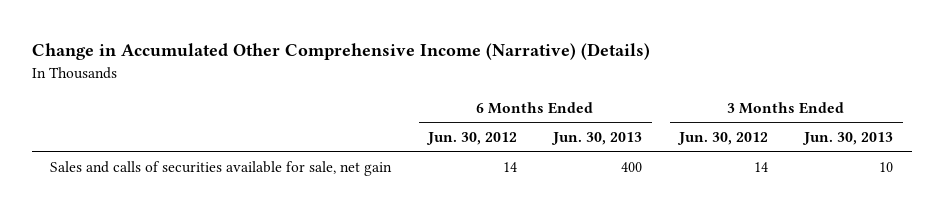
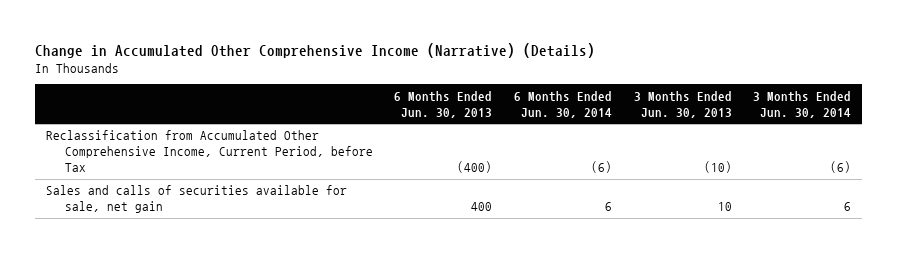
- | 6 Months Ended Jun. 30, 2012 | 6 Months Ended Jun. 30, 2013 | 3 Months Ended Jun. 30, 2012 | 3 Months Ended Jun. 30, 2013
+ | 6 Months Ended Jun. 30, 2013 | 6 Months Ended Jun. 30, 2014 | 3 Months Ended Jun. 30, 2013 | 3 Months Ended Jun. 30, 2014
+ Reclassification from Accumulated Other Comprehensive Income, Current Period, before Tax | (400) | (6) | (10) | (6)

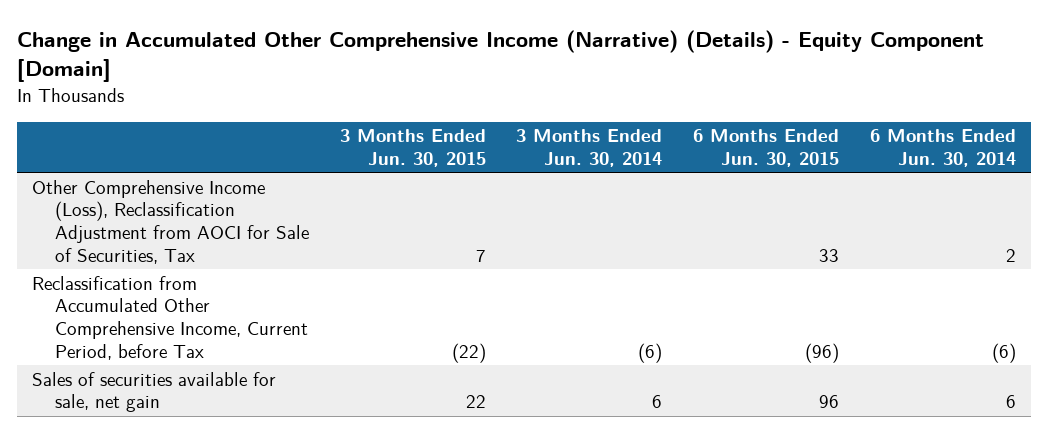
- Change in Accumulated Other Comprehensive Income (Narrative) (Details)
+ Change in Accumulated Other Comprehensive Income (Narrative) (Details) - Equity Component [Domain]
- | 6 Months Ended Jun. 30, 2013 | 6 Months Ended Jun. 30, 2014 | 3 Months Ended Jun. 30, 2013 | 3 Months Ended Jun. 30, 2014
+ | 3 Months Ended Jun. 30, 2015 | 3 Months Ended Jun. 30, 2014 | 6 Months Ended Jun. 30, 2015 | 6 Months Ended Jun. 30, 2014
+ Other Comprehensive Income (Loss), Reclassification Adjustment from AOCI for Sale of Securities, Tax | 7 | | 33 | 2
- Sales and calls of securities available for sale, net gain | 400 | 6 | 10 | 6
+ Sales of securities available for sale, net gain | 22 | 6 | 96 | 6

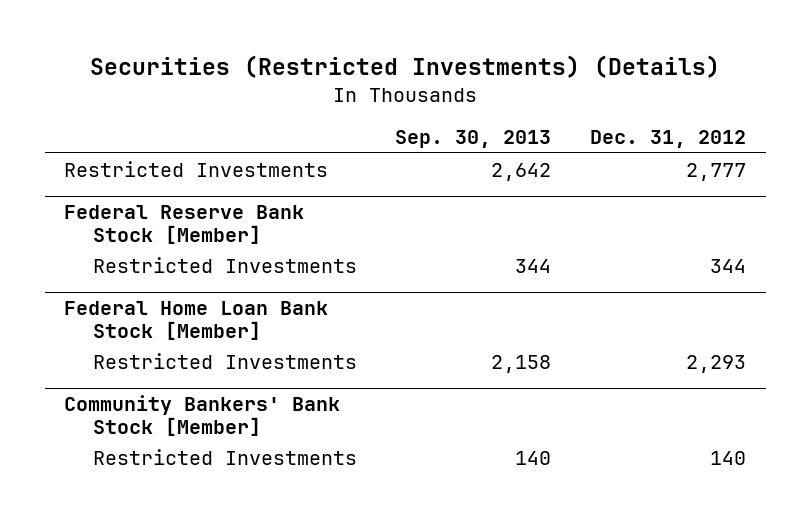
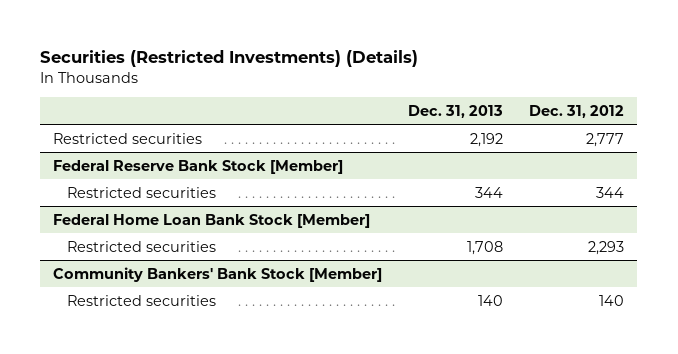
- | Sep. 30, 2013 | Dec. 31, 2012
+ | Dec. 31, 2013 | Dec. 31, 2012
- Restricted Investments | 2,642 | 2,777
+ Restricted securities | 2,192 | 2,777
@ Federal Reserve Bank Stock [Member]
- Restricted Investments | 344 | 344
+ Restricted securities | 344 | 344
@ Federal Home Loan Bank Stock [Member]
- Restricted Investments | 2,158 | 2,293
+ Restricted securities | 1,708 | 2,293
@ Community Bankers' Bank Stock [Member]
- Restricted Investments | 140 | 140
+ Restricted securities | 140 | 140

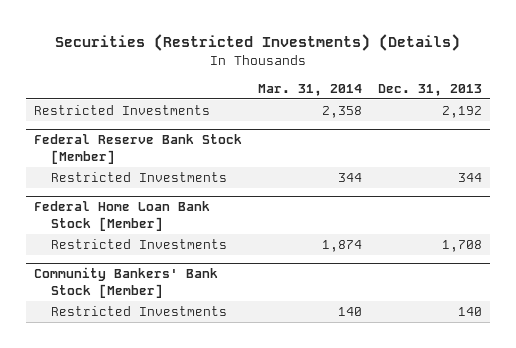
- | Dec. 31, 2013 | Dec. 31, 2012
+ | Mar. 31, 2014 | Dec. 31, 2013
- Restricted securities | 2,192 | 2,777
+ Restricted Investments | 2,358 | 2,192
@ Federal Reserve Bank Stock [Member]
- Restricted securities | 344 | 344
+ Restricted Investments | 344 | 344
@ Federal Home Loan Bank Stock [Member]
- Restricted securities | 1,708 | 2,293
+ Restricted Investments | 1,874 | 1,708
@ Community Bankers' Bank Stock [Member]
- Restricted securities | 140 | 140
+ Restricted Investments | 140 | 140

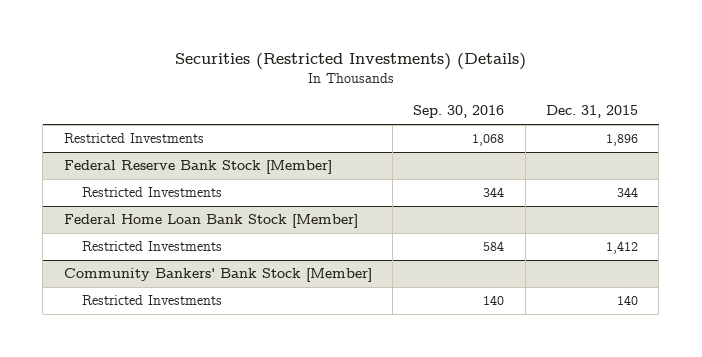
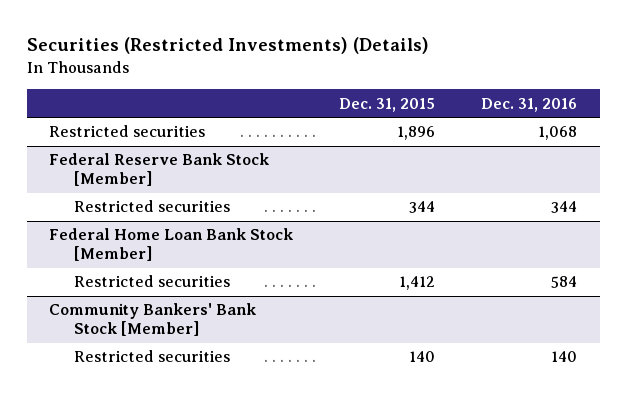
- | Sep. 30, 2016 | Dec. 31, 2015
+ | Dec. 31, 2015 | Dec. 31, 2016
- Restricted Investments | 1,068 | 1,896
+ Restricted securities | 1,896 | 1,068
@ Federal Reserve Bank Stock [Member]
- Restricted Investments | 344 | 344
+ Restricted securities | 344 | 344
@ Federal Home Loan Bank Stock [Member]
- Restricted Investments | 584 | 1,412
+ Restricted securities | 1,412 | 584
@ Community Bankers' Bank Stock [Member]
- Restricted Investments | 140 | 140
+ Restricted securities | 140 | 140

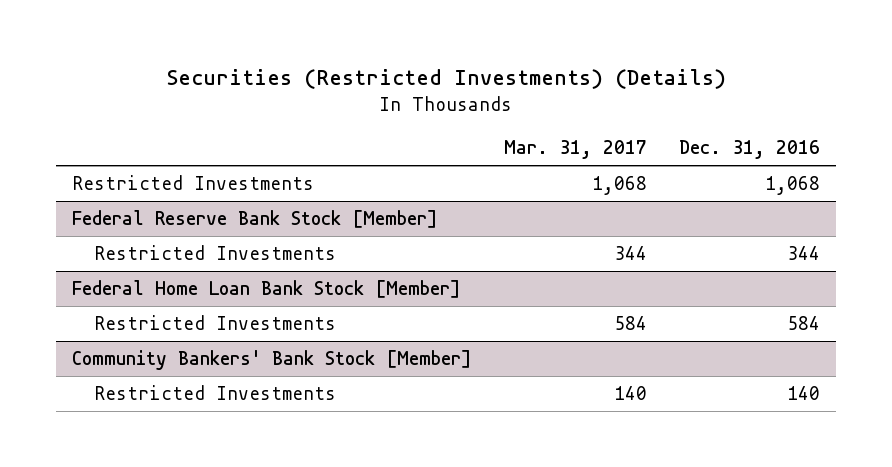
- | Dec. 31, 2015 | Dec. 31, 2016
+ | Mar. 31, 2017 | Dec. 31, 2016
- Restricted securities | 1,896 | 1,068
+ Restricted Investments | 1,068 | 1,068
@ Federal Reserve Bank Stock [Member]
- Restricted securities | 344 | 344
+ Restricted Investments | 344 | 344
@ Federal Home Loan Bank Stock [Member]
- Restricted securities | 1,412 | 584
+ Restricted Investments | 584 | 584
@ Community Bankers' Bank Stock [Member]
- Restricted securities | 140 | 140
+ Restricted Investments | 140 | 140

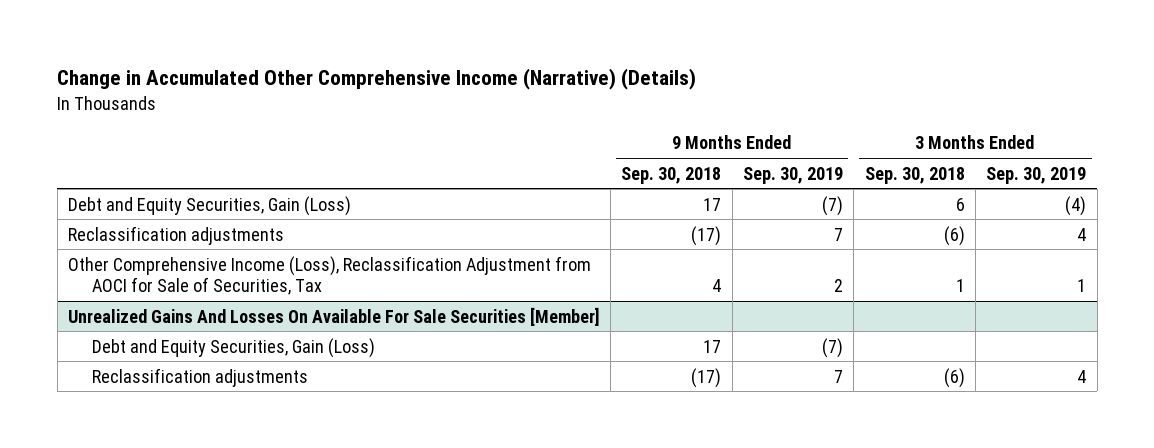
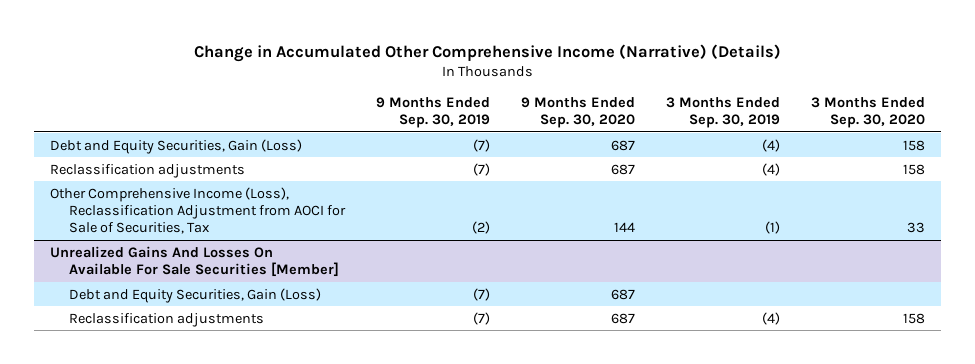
- | 9 Months Ended Sep. 30, 2018 | 9 Months Ended Sep. 30, 2019 | 3 Months Ended Sep. 30, 2018 | 3 Months Ended Sep. 30, 2019
+ | 9 Months Ended Sep. 30, 2019 | 9 Months Ended Sep. 30, 2020 | 3 Months Ended Sep. 30, 2019 | 3 Months Ended Sep. 30, 2020
- Reclassification adjustments | (17) | 7 | (6) | 4
- Other Comprehensive Income (Loss), Reclassification Adjustment from AOCI for Sale of Securities, Tax | 4 | 2 | 1 | 1
+ Reclassification adjustments | (7) | 687 | (4) | 158
+ Other Comprehensive Income (Loss), Reclassification Adjustment from AOCI for Sale of Securities, Tax | (2) | 144 | (1) | 33
@ Unrealized Gains And Losses On Available For Sale Securities [Member]
- Reclassification adjustments | (17) | 7 | (6) | 4
+ Reclassification adjustments | (7) | 687 | (4) | 158

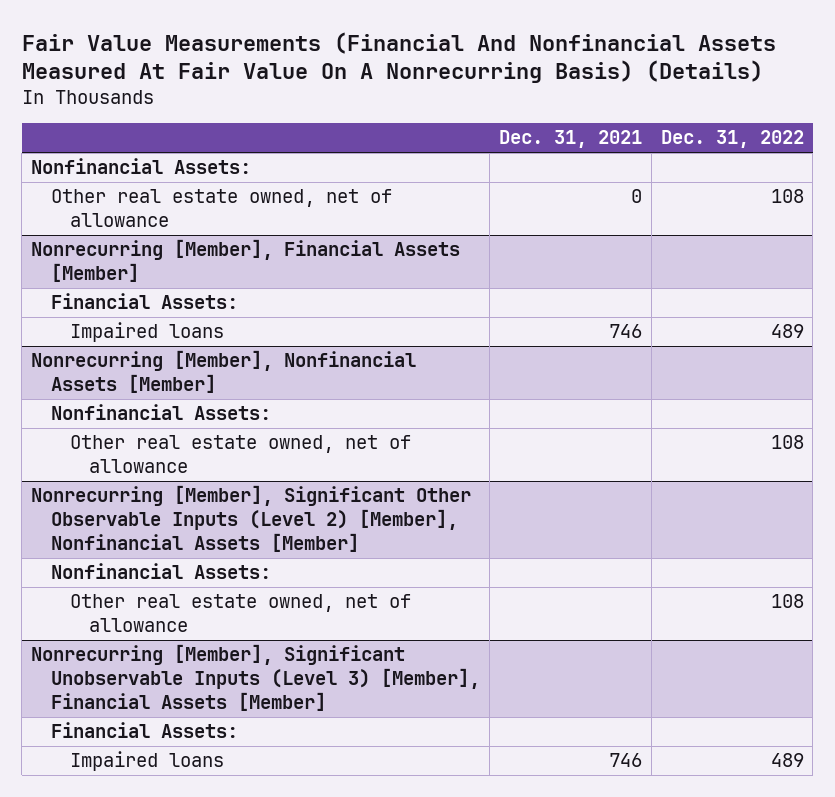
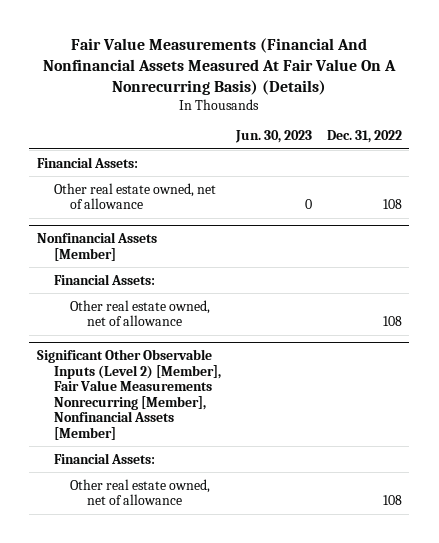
- | Dec. 31, 2021 | Dec. 31, 2022
+ | Jun. 30, 2023 | Dec. 31, 2022
- Nonfinancial Assets:
- Other real estate owned, net of allowance | 0 | 108
- Nonrecurring [Member], Financial Assets [Member]
- Impaired loans | 746 | 489
- Nonrecurring [Member], Nonfinancial Assets [Member]
- Nonfinancial Assets:
- Nonrecurring [Member], Significant Other Observable Inputs (Level 2) [Member], Nonfinancial Assets [Member]
- Nonfinancial Assets:
+ Nonfinancial Assets [Member]
+ Financial Assets:
- Nonrecurring [Member], Significant Unobservable Inputs (Level 3) [Member], Financial Assets [Member]
+ Significant Other Observable Inputs (Level 2) [Member], Fair Value Measurements Nonrecurring [Member], Nonfinancial Assets [Member]
- Impaired loans | 746 | 489
+ Other real estate owned, net of allowance | | 108

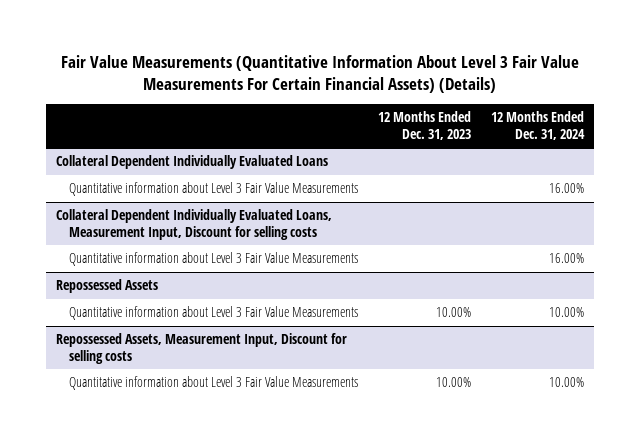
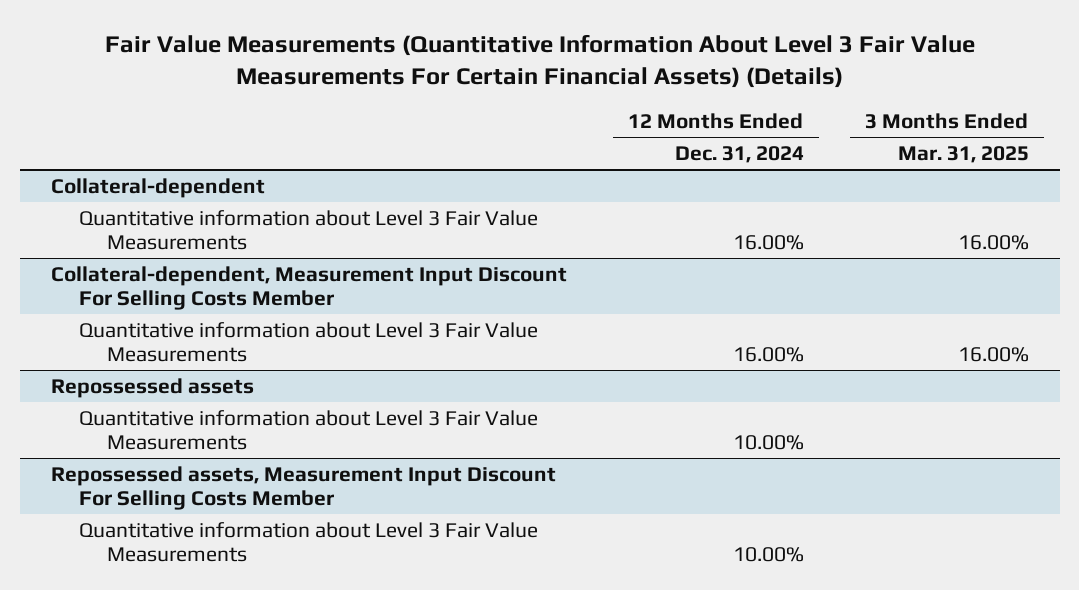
- | 12 Months Ended Dec. 31, 2023 | 12 Months Ended Dec. 31, 2024
+ | 12 Months Ended Dec. 31, 2024 | 3 Months Ended Mar. 31, 2025
- Collateral Dependent Individually Evaluated Loans
+ Collateral-dependent
- Collateral Dependent Individually Evaluated Loans, Measurement Input, Discount for selling costs
+ Collateral-dependent, Measurement Input Discount For Selling Costs Member
- Repossessed Assets
+ Repossessed assets
- Repossessed Assets, Measurement Input, Discount for selling costs
+ Repossessed assets, Measurement Input Discount For Selling Costs Member

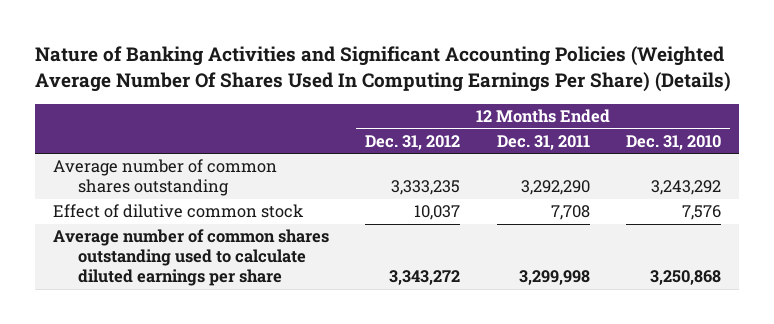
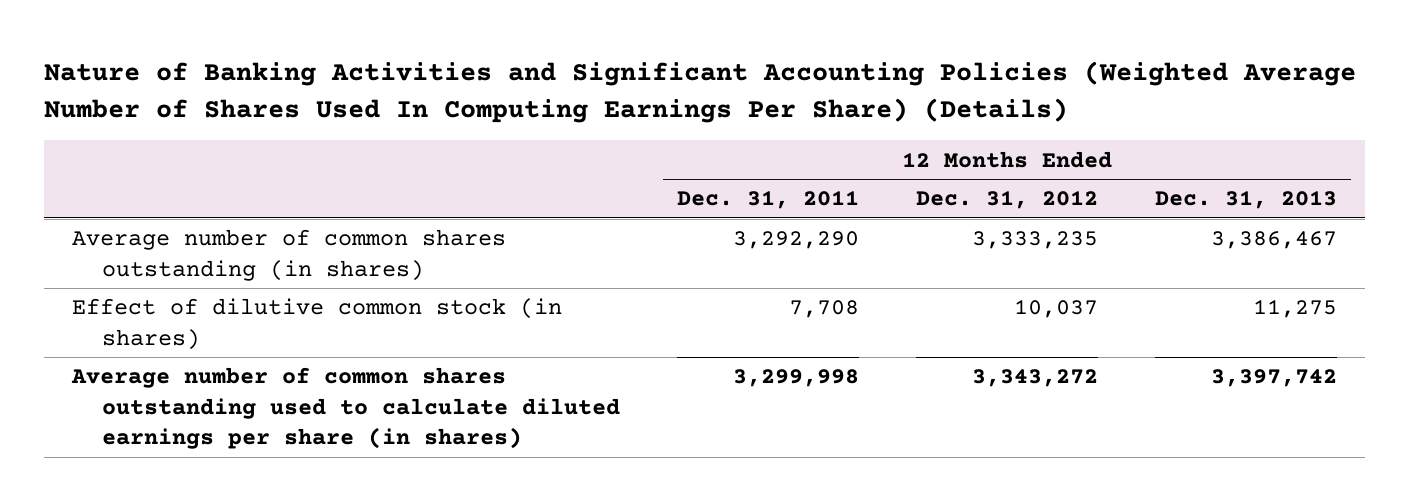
- Nature of Banking Activities and Significant Accounting Policies (Weighted Average Number Of Shares Used In Computing Earnings Per Share) (Details)
+ Nature of Banking Activities and Significant Accounting Policies (Weighted Average Number of Shares Used In Computing Earnings Per Share) (Details)
- | 12 Months Ended Dec. 31, 2012 | 12 Months Ended Dec. 31, 2011 | 12 Months Ended Dec. 31, 2010
+ | 12 Months Ended Dec. 31, 2011 | 12 Months Ended Dec. 31, 2012 | 12 Months Ended Dec. 31, 2013
- Average number of common shares outstanding | 3,333,235 | 3,292,290 | 3,243,292
- Effect of dilutive common stock | 10,037 | 7,708 | 7,576
- Average number of common shares outstanding used to calculate diluted earnings per share | 3,343,272 | 3,299,998 | 3,250,868
+ Average number of common shares outstanding (in shares) | 3,292,290 | 3,333,235 | 3,386,467
+ Effect of dilutive common stock (in shares) | 7,708 | 10,037 | 11,275
+ Average number of common shares outstanding used to calculate diluted earnings per share (in shares) | 3,299,998 | 3,343,272 | 3,397,742

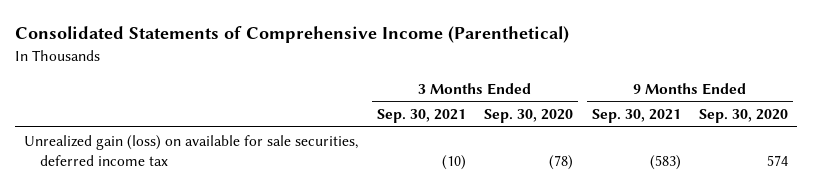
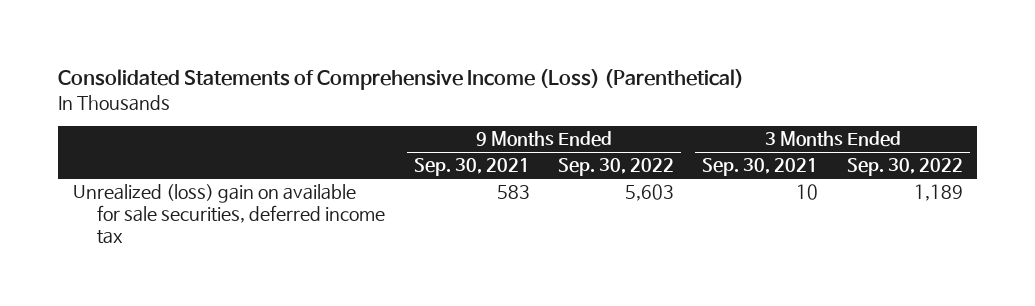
- Consolidated Statements of Comprehensive Income (Parenthetical)
+ Consolidated Statements of Comprehensive Income (Loss) (Parenthetical)
- | 3 Months Ended Sep. 30, 2021 | 3 Months Ended Sep. 30, 2020 | 9 Months Ended Sep. 30, 2021 | 9 Months Ended Sep. 30, 2020
+ | 9 Months Ended Sep. 30, 2021 | 9 Months Ended Sep. 30, 2022 | 3 Months Ended Sep. 30, 2021 | 3 Months Ended Sep. 30, 2022
- Unrealized gain (loss) on available for sale securities, deferred income tax | (10) | (78) | (583) | 574
+ Unrealized (loss) gain on available for sale securities, deferred income tax | 583 | 5,603 | 10 | 1,189

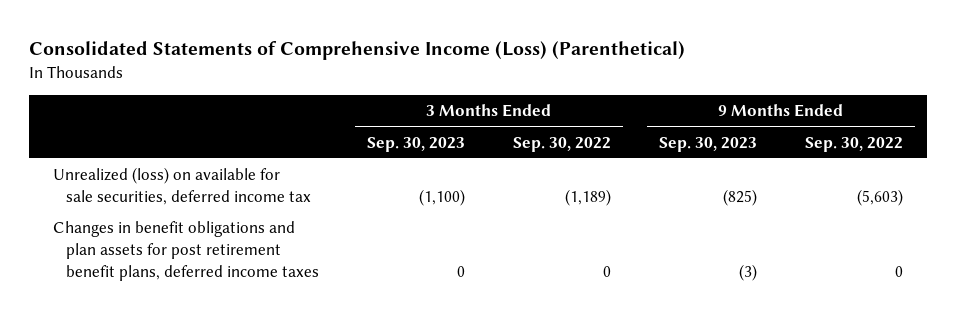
- | 9 Months Ended Sep. 30, 2021 | 9 Months Ended Sep. 30, 2022 | 3 Months Ended Sep. 30, 2021 | 3 Months Ended Sep. 30, 2022
+ | 3 Months Ended Sep. 30, 2023 | 3 Months Ended Sep. 30, 2022 | 9 Months Ended Sep. 30, 2023 | 9 Months Ended Sep. 30, 2022
- Unrealized (loss) gain on available for sale securities, deferred income tax | 583 | 5,603 | 10 | 1,189
+ Unrealized (loss) on available for sale securities, deferred income tax | (1,100) | (1,189) | (825) | (5,603)
+ Changes in benefit obligations and plan assets for post retirement benefit plans, deferred income taxes | 0 | 0 | (3) | 0

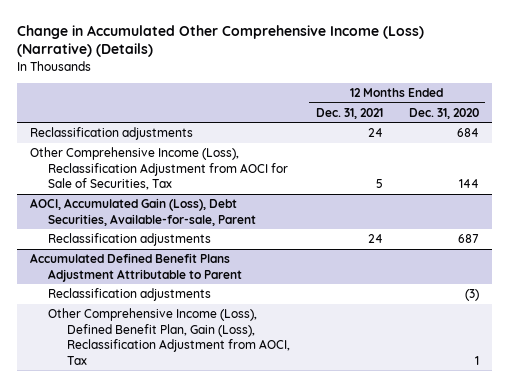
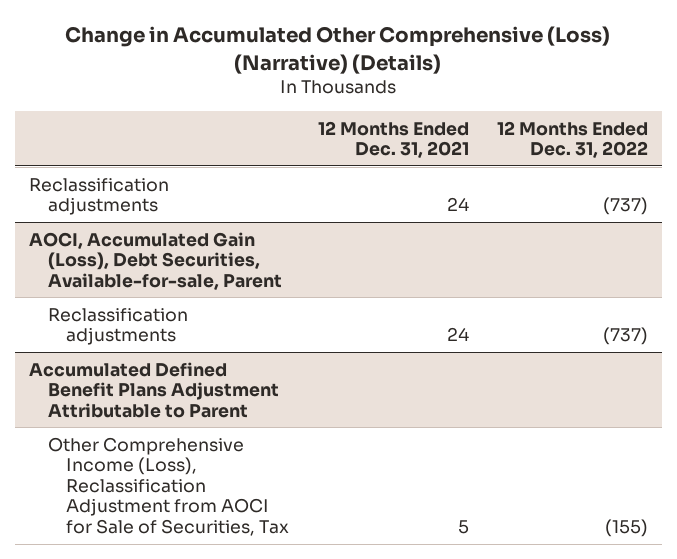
- Change in Accumulated Other Comprehensive Income (Loss) (Narrative) (Details)
+ Change in Accumulated Other Comprehensive (Loss) (Narrative) (Details)
- | 12 Months Ended Dec. 31, 2021 | 12 Months Ended Dec. 31, 2020
+ | 12 Months Ended Dec. 31, 2021 | 12 Months Ended Dec. 31, 2022
- Other Comprehensive Income (Loss), Reclassification Adjustment from AOCI for Sale of Securities, Tax | 5 | 144
@ Accumulated Defined Benefit Plans Adjustment Attributable to Parent
- Reclassification adjustments | | (3)
- Other Comprehensive Income (Loss), Defined Benefit Plan, Gain (Loss), Reclassification Adjustment from AOCI, Tax | | 1
+ Other Comprehensive Income (Loss), Reclassification Adjustment from AOCI for Sale of Securities, Tax | 5 | (155)

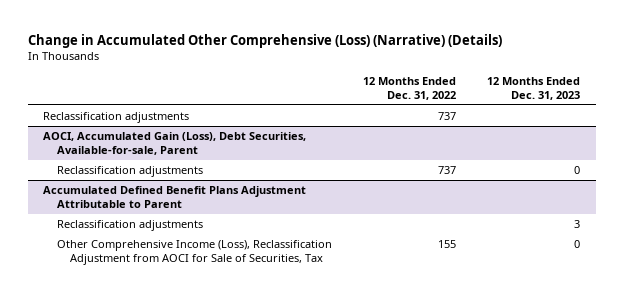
- | 12 Months Ended Dec. 31, 2021 | 12 Months Ended Dec. 31, 2022
+ | 12 Months Ended Dec. 31, 2022 | 12 Months Ended Dec. 31, 2023
- Reclassification adjustments | 24 | (737)
+ Reclassification adjustments | 737 |
@ AOCI, Accumulated Gain (Loss), Debt Securities, Available-for-sale, Parent
- Reclassification adjustments | 24 | (737)
+ Reclassification adjustments | 737 | 0
@ Accumulated Defined Benefit Plans Adjustment Attributable to Parent
- Other Comprehensive Income (Loss), Reclassification Adjustment from AOCI for Sale of Securities, Tax | 5 | (155)
+ Reclassification adjustments | | 3
+ Other Comprehensive Income (Loss), Reclassification Adjustment from AOCI for Sale of Securities, Tax | 155 | 0

